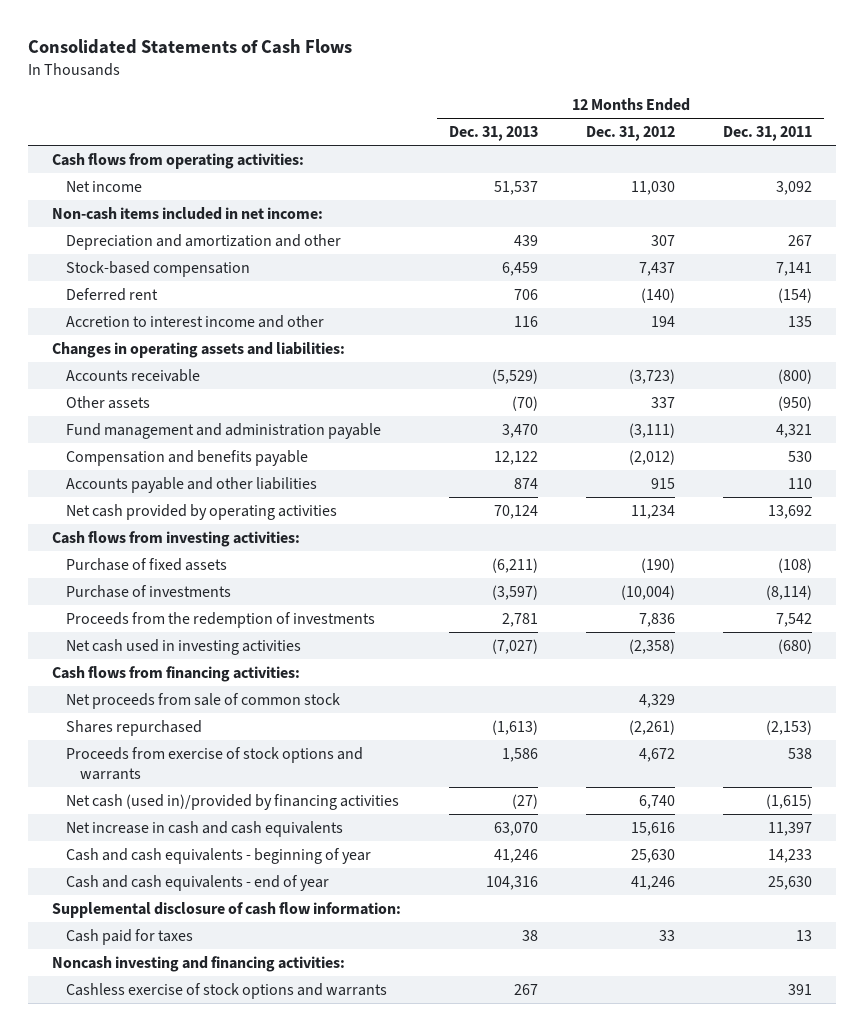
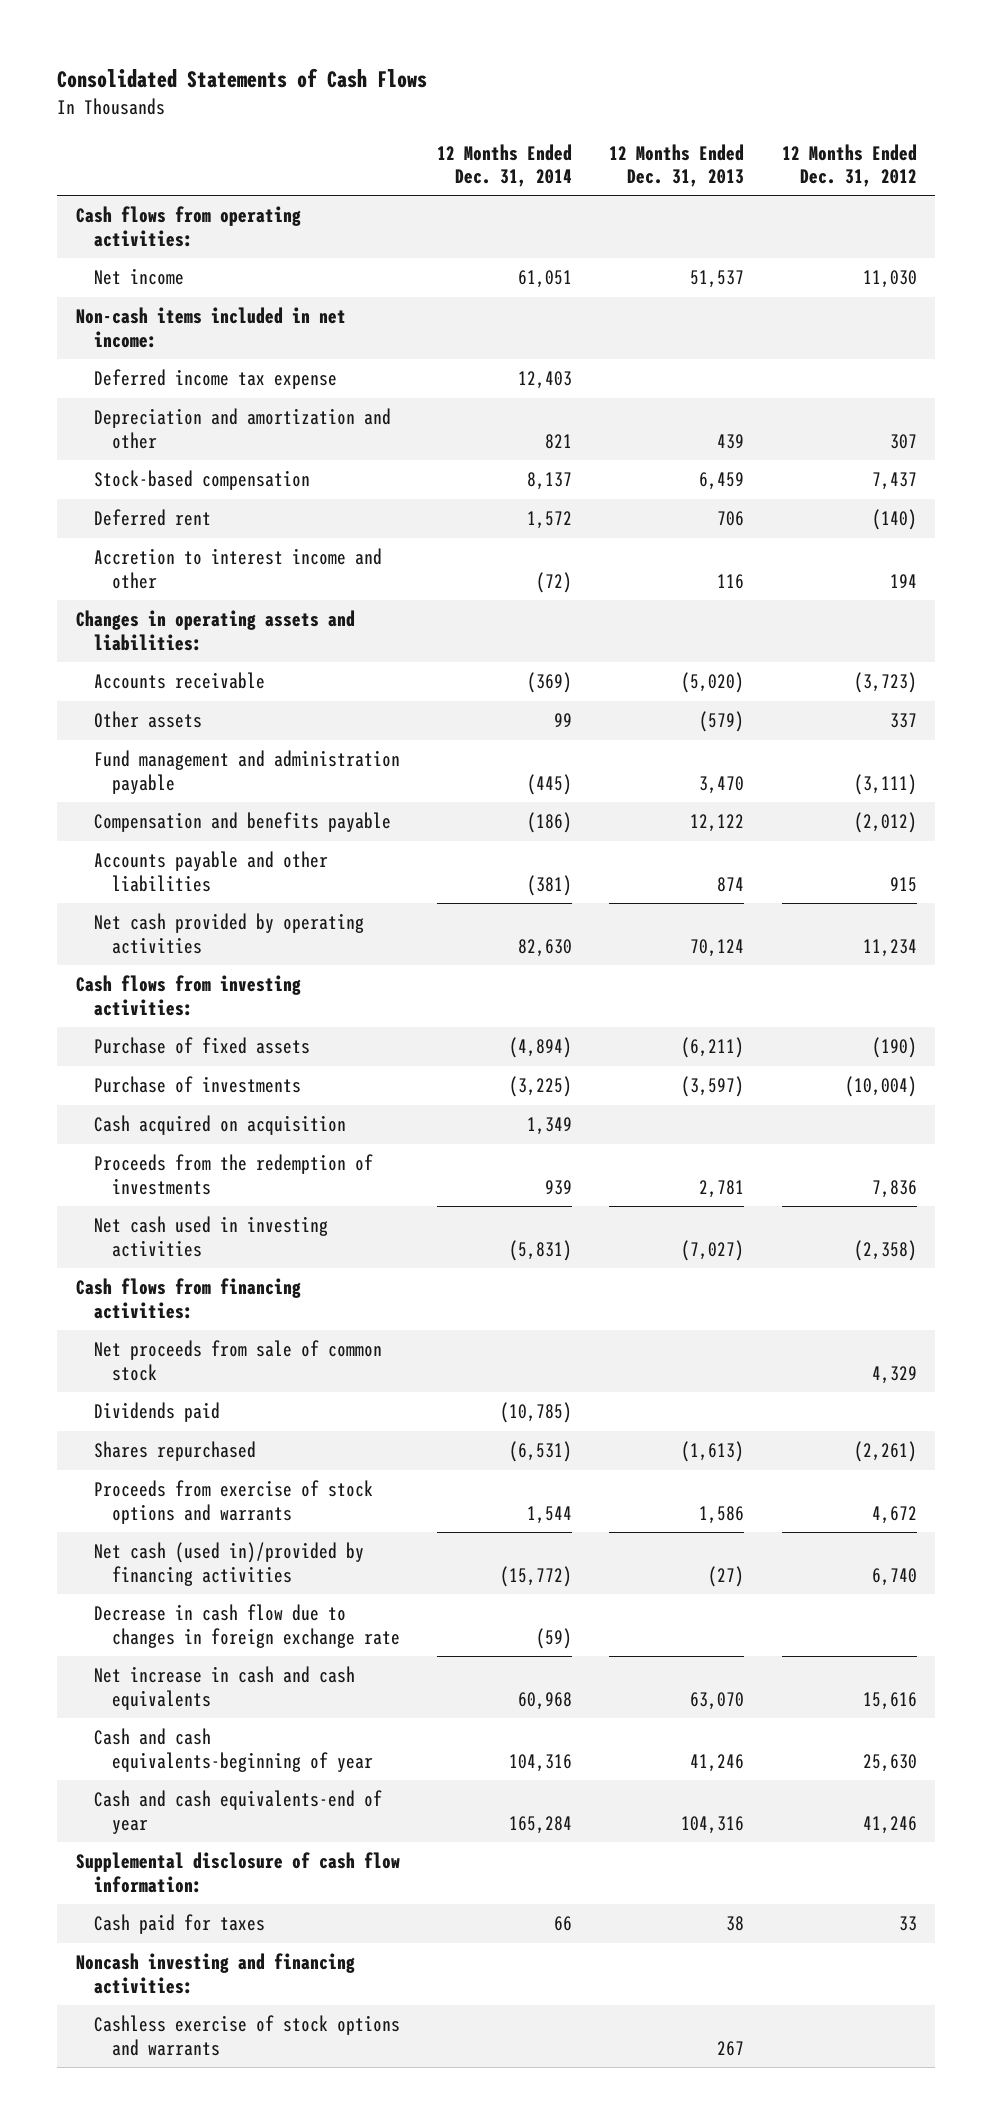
- | 12 Months Ended Dec. 31, 2013 | 12 Months Ended Dec. 31, 2012 | 12 Months Ended Dec. 31, 2011
+ | 12 Months Ended Dec. 31, 2014 | 12 Months Ended Dec. 31, 2013 | 12 Months Ended Dec. 31, 2012
+ Deferred income tax expense | 12,403 | |
- Accounts receivable | (5,529) | (3,723) | (800)
- Other assets | (70) | 337 | (950)
+ Accounts receivable | (369) | (5,020) | (3,723)
+ Other assets | 99 | (579) | 337
+ Cash acquired on acquisition | 1,349 | |
+ Dividends paid | (10,785) | |
+ Decrease in cash flow due to changes in foreign exchange rate | (59) | |
- Cash and cash equivalents - beginning of year | 41,246 | 25,630 | 14,233
- Cash and cash equivalents - end of year | 104,316 | 41,246 | 25,630
+ Cash and cash equivalents-beginning of year | 104,316 | 41,246 | 25,630
+ Cash and cash equivalents-end of year | 165,284 | 104,316 | 41,246

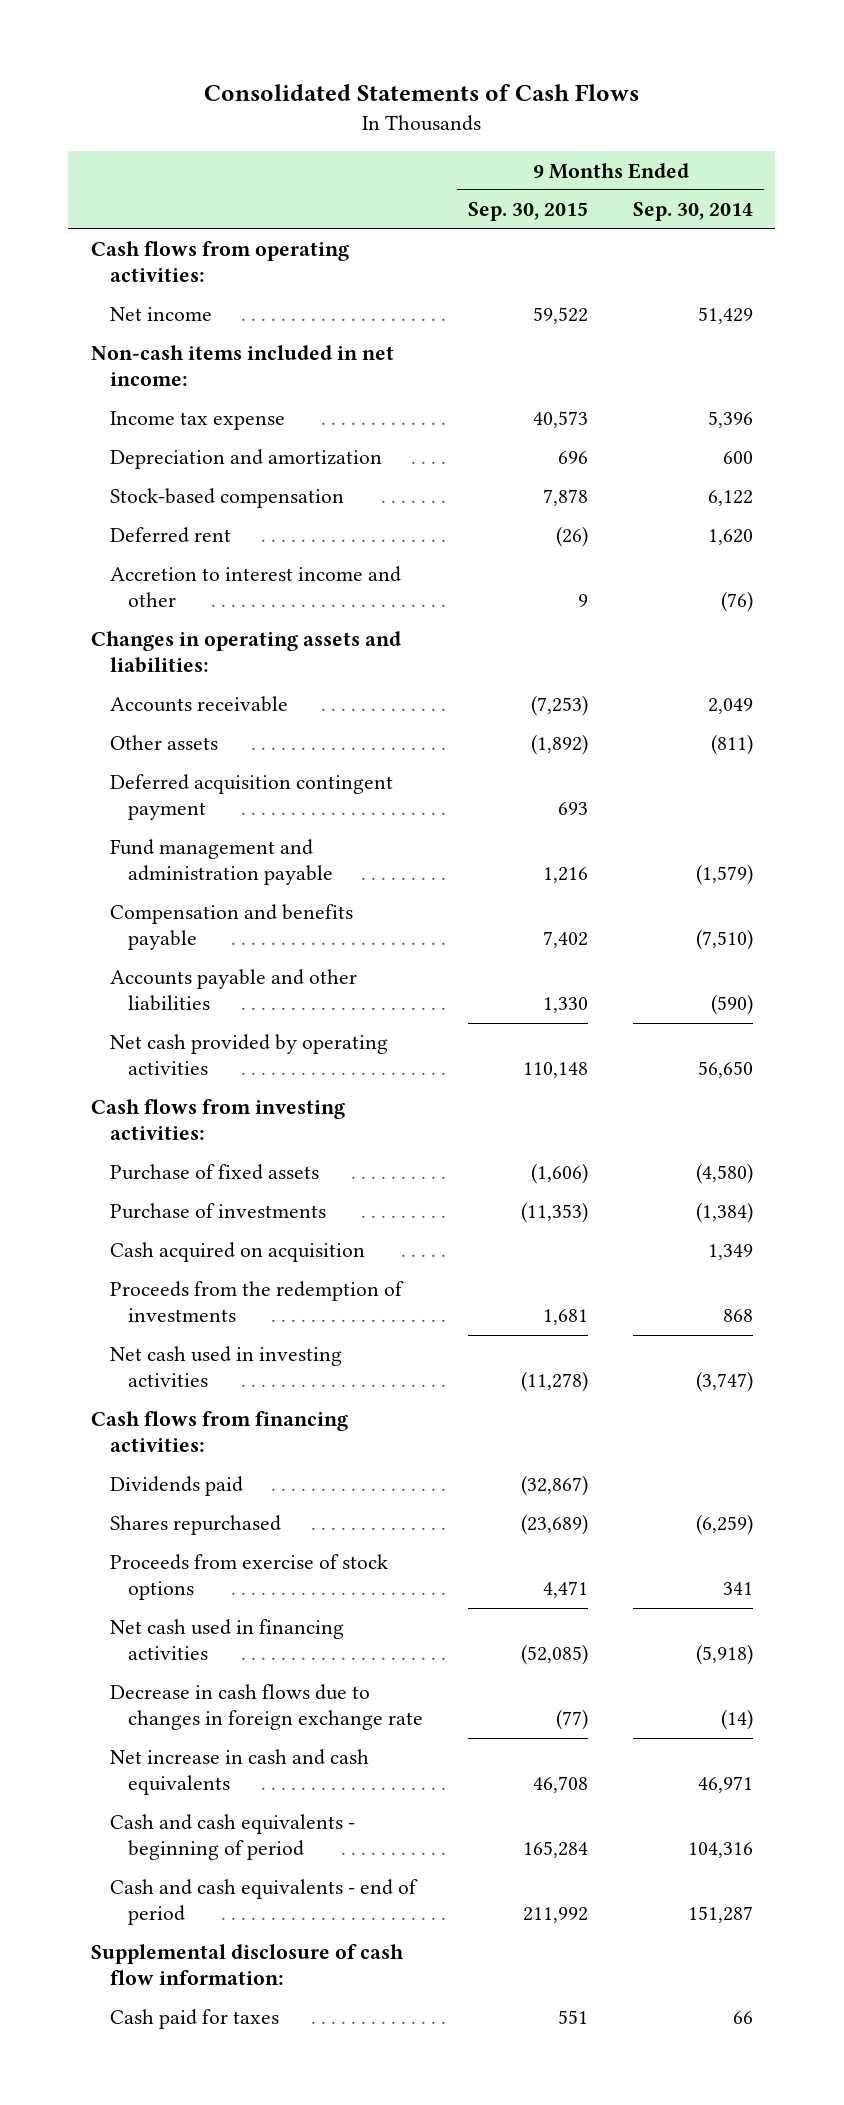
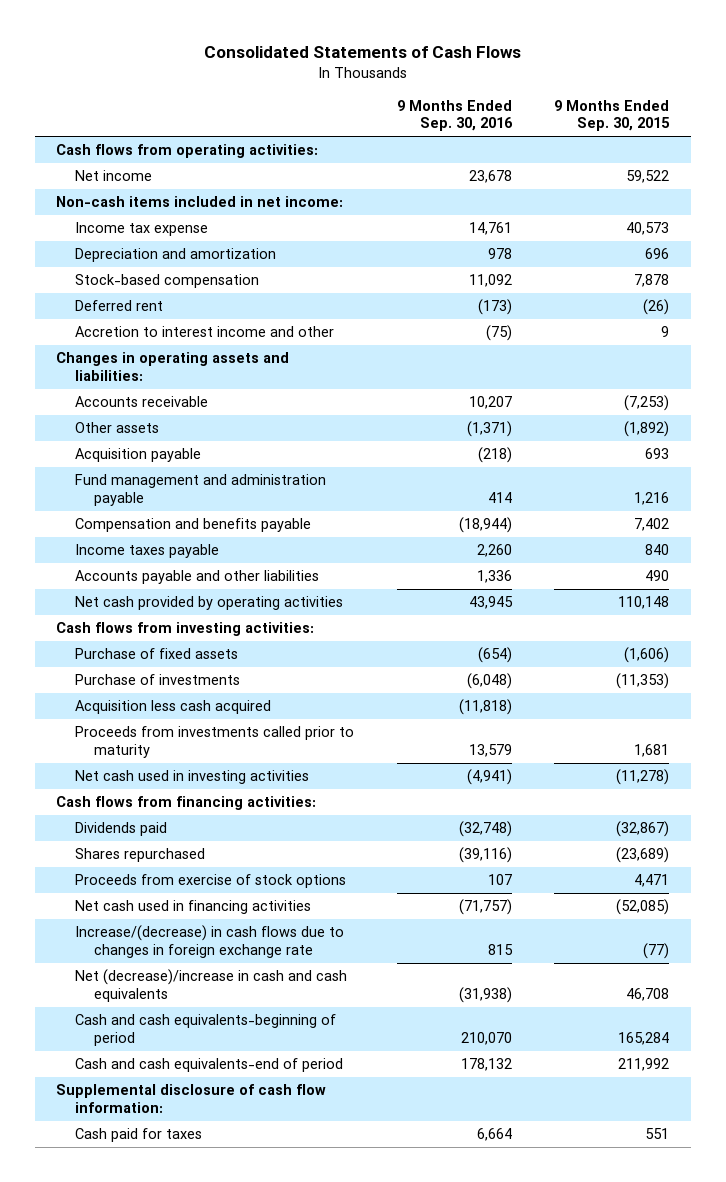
- | 9 Months Ended Sep. 30, 2015 | 9 Months Ended Sep. 30, 2014
+ | 9 Months Ended Sep. 30, 2016 | 9 Months Ended Sep. 30, 2015
- Deferred acquisition contingent payment | 693 |
+ Acquisition payable | (218) | 693
- Accounts payable and other liabilities | 1,330 | (590)
+ Income taxes payable | 2,260 | 840
+ Accounts payable and other liabilities | 1,336 | 490
- Cash acquired on acquisition | | 1,349
- Proceeds from the redemption of investments | 1,681 | 868
+ Acquisition less cash acquired | (11,818) |
+ Proceeds from investments called prior to maturity | 13,579 | 1,681
- Decrease in cash flows due to changes in foreign exchange rate | (77) | (14)
- Net increase in cash and cash equivalents | 46,708 | 46,971
- Cash and cash equivalents - beginning of period | 165,284 | 104,316
- Cash and cash equivalents - end of period | 211,992 | 151,287
+ Increase/(decrease) in cash flows due to changes in foreign exchange rate | 815 | (77)
+ Net (decrease)/increase in cash and cash equivalents | (31,938) | 46,708
+ Cash and cash equivalents-beginning of period | 210,070 | 165,284
+ Cash and cash equivalents-end of period | 178,132 | 211,992

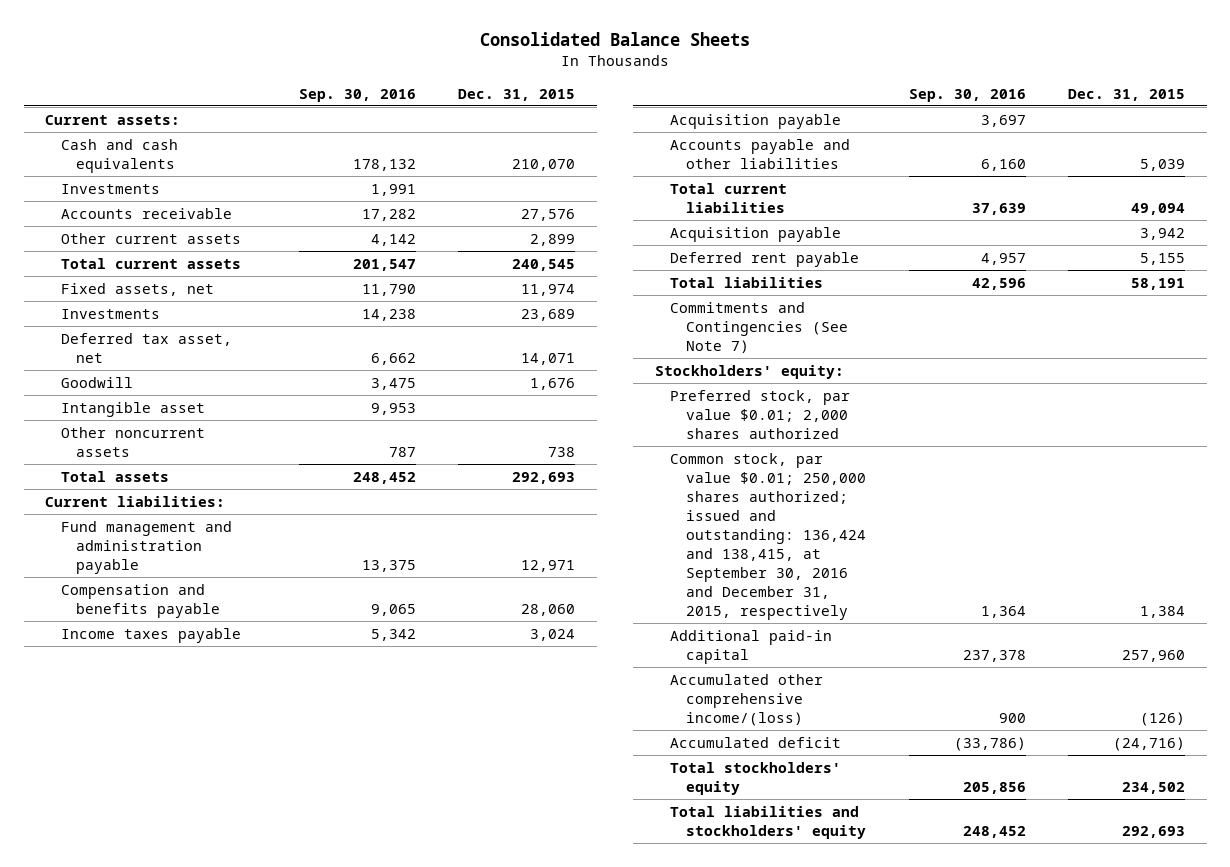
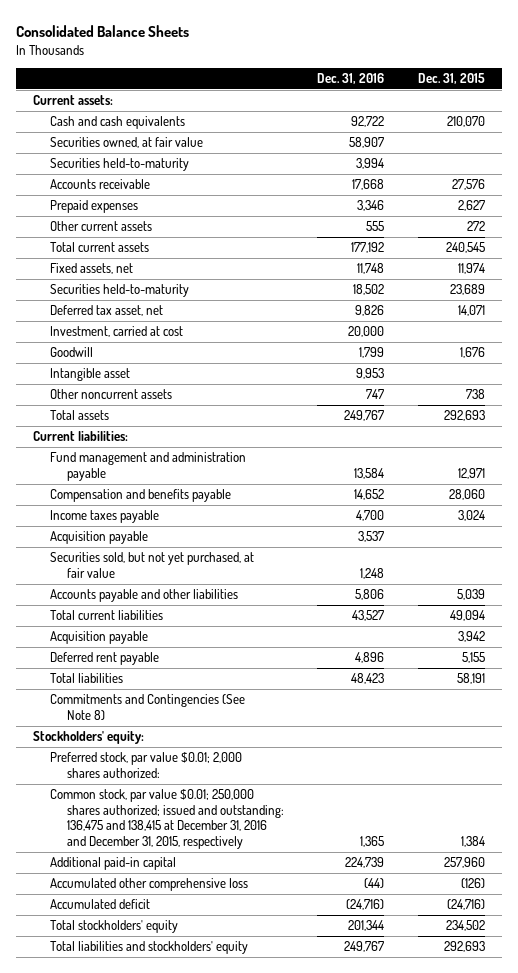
- | Sep. 30, 2016 | Dec. 31, 2015
+ | Dec. 31, 2016 | Dec. 31, 2015
- Investments | 1,991 |
+ Securities owned, at fair value | 58,907 |
+ Securities held-to-maturity | 3,994 |
- Other current assets | 4,142 | 2,899
+ Prepaid expenses | 3,346 | 2,627
+ Other current assets | 555 | 272
- Investments | 14,238 | 23,689
+ Securities held-to-maturity | 18,502 | 23,689
+ Investment, carried at cost | 20,000 |
+ Securities sold, but not yet purchased, at fair value | 1,248 |
- Commitments and Contingencies (See Note 7)
+ Commitments and Contingencies (See Note 8)
- Preferred stock, par value $0.01; 2,000 shares authorized
- Common stock, par value $0.01; 250,000 shares authorized; issued and outstanding: 136,424 and 138,415, at September 30, 2016 and December 31, 2015, respectively | 1,364 | 1,384
+ Preferred stock, par value $0.01; 2,000 shares authorized:
+ Common stock, par value $0.01; 250,000 shares authorized; issued and outstanding: 136,475 and 138,415 at December 31, 2016 and December 31, 2015, respectively | 1,365 | 1,384
- Accumulated other comprehensive income/(loss) | 900 | (126)
+ Accumulated other comprehensive loss | (44) | (126)

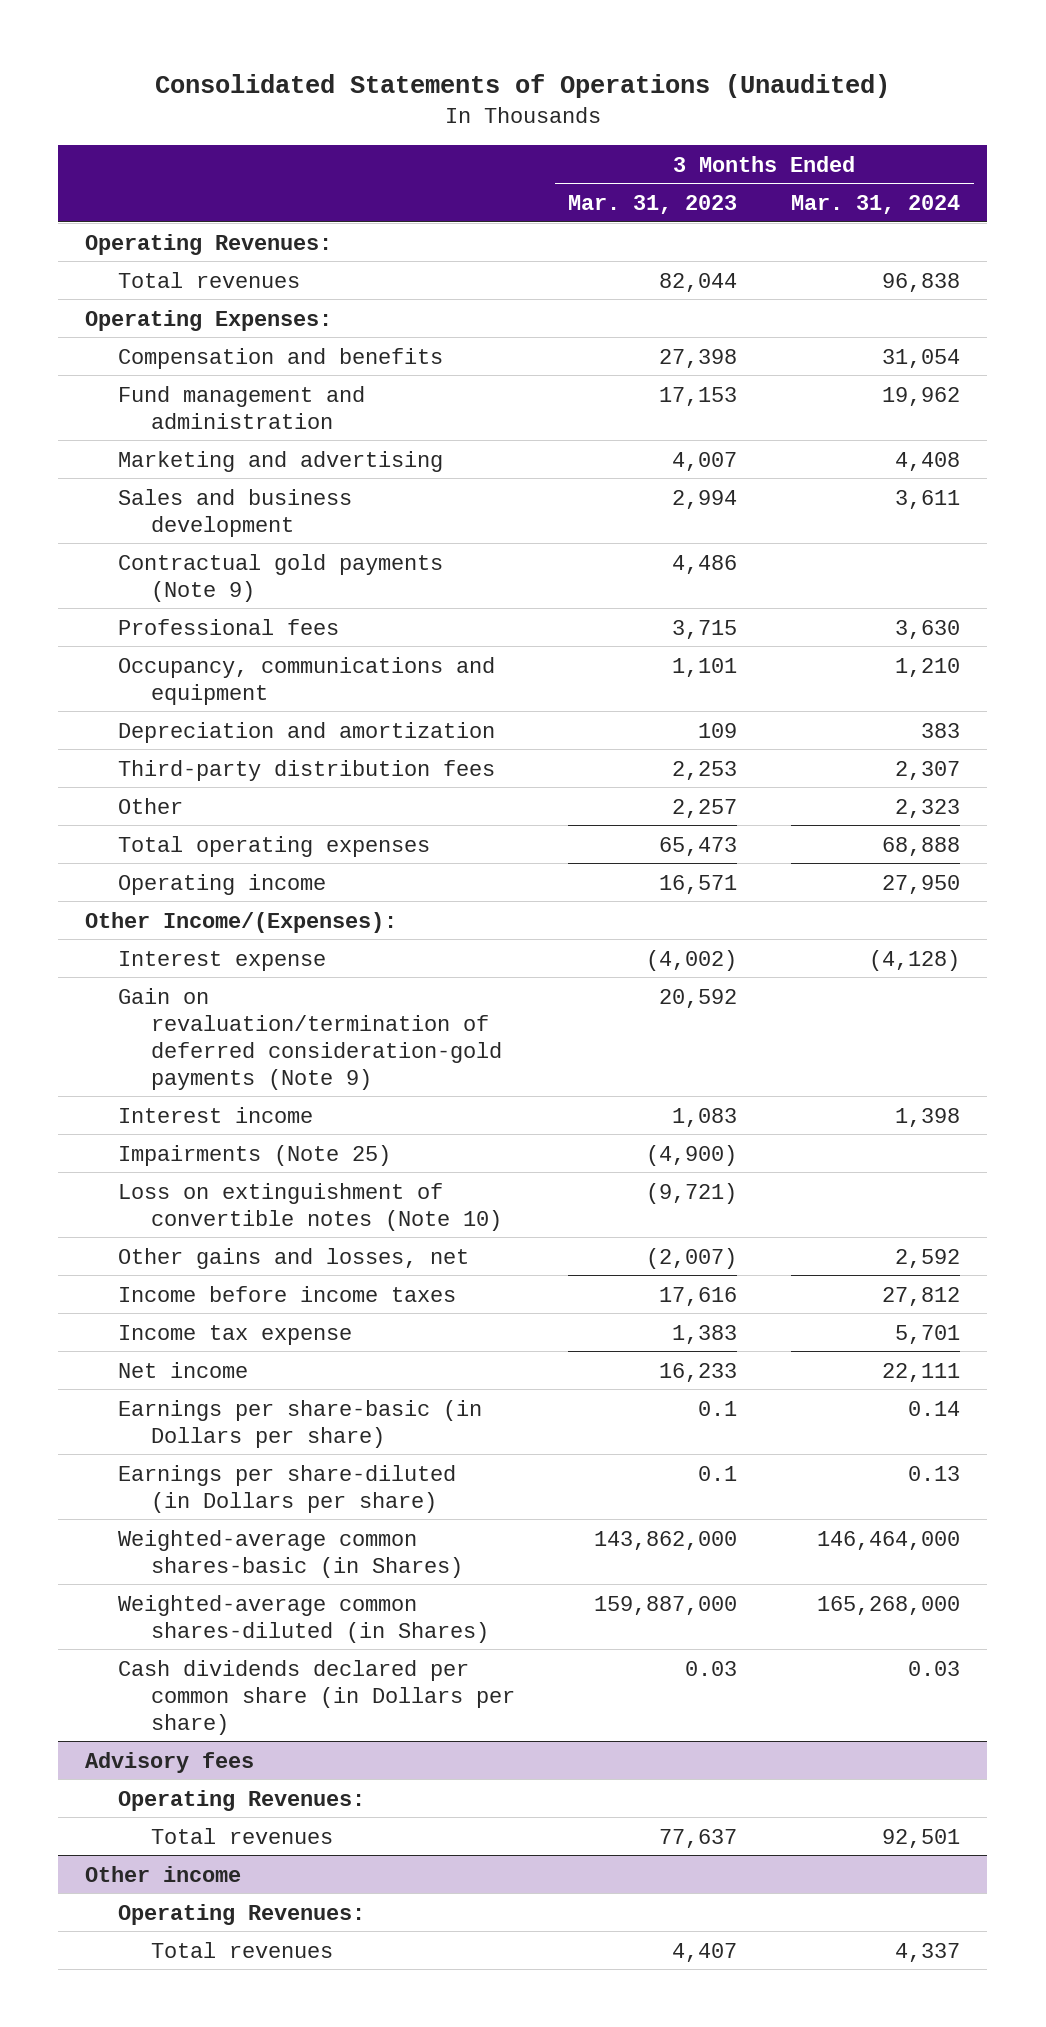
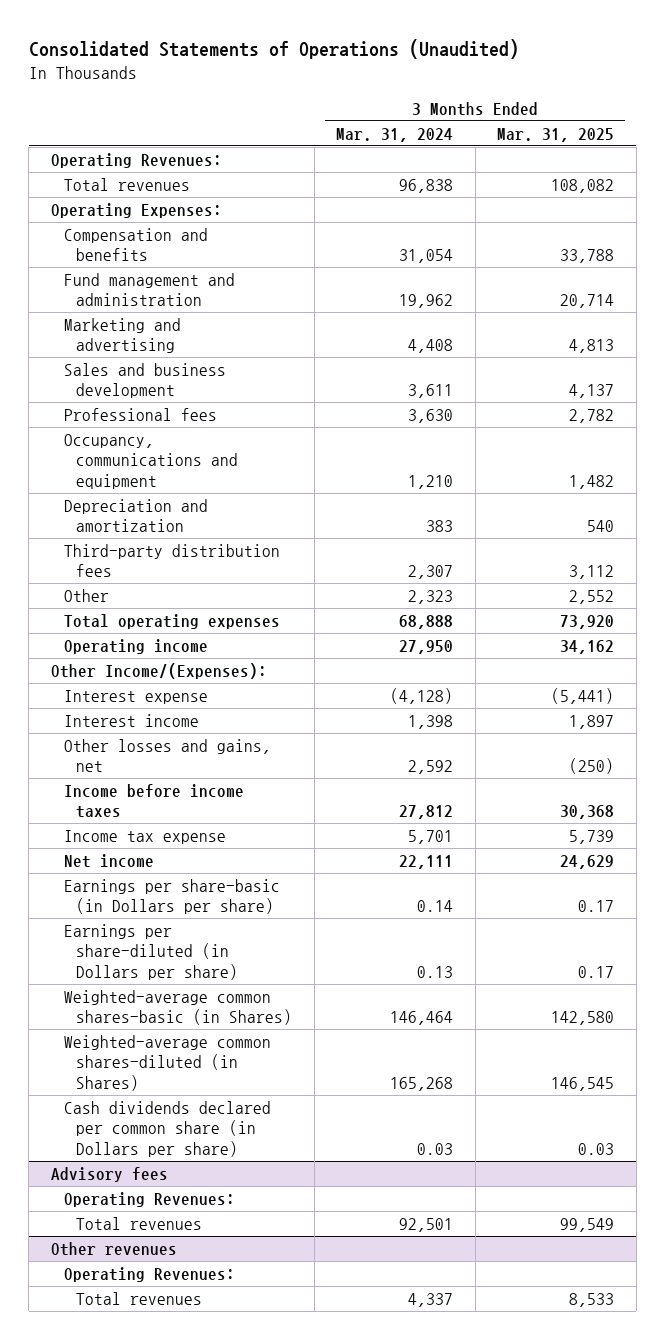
- | 3 Months Ended Mar. 31, 2023 | 3 Months Ended Mar. 31, 2024
+ | 3 Months Ended Mar. 31, 2024 | 3 Months Ended Mar. 31, 2025
- Contractual gold payments (Note 9) | 4,486 |
- Gain on revaluation/termination of deferred consideration-gold payments (Note 9) | 20,592 |
- Impairments (Note 25) | (4,900) |
- Loss on extinguishment of convertible notes (Note 10) | (9,721) |
- Other gains and losses, net | (2,007) | 2,592
+ Other losses and gains, net | 2,592 | (250)
- Weighted-average common shares-basic (in Shares) | 143,862,000 | 146,464,000
- Weighted-average common shares-diluted (in Shares) | 159,887,000 | 165,268,000
+ Weighted-average common shares-basic (in Shares) | 146,464 | 142,580
+ Weighted-average common shares-diluted (in Shares) | 165,268 | 146,545
- Other income
+ Other revenues

